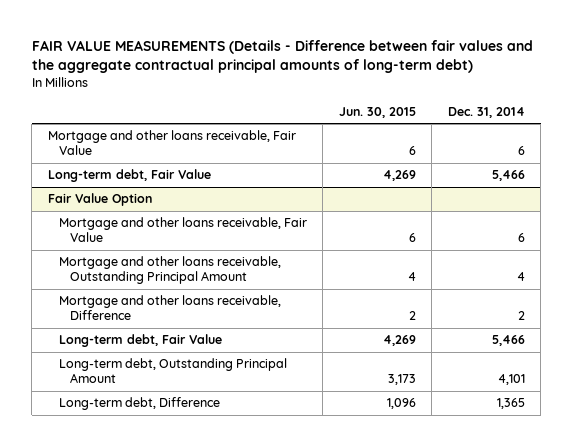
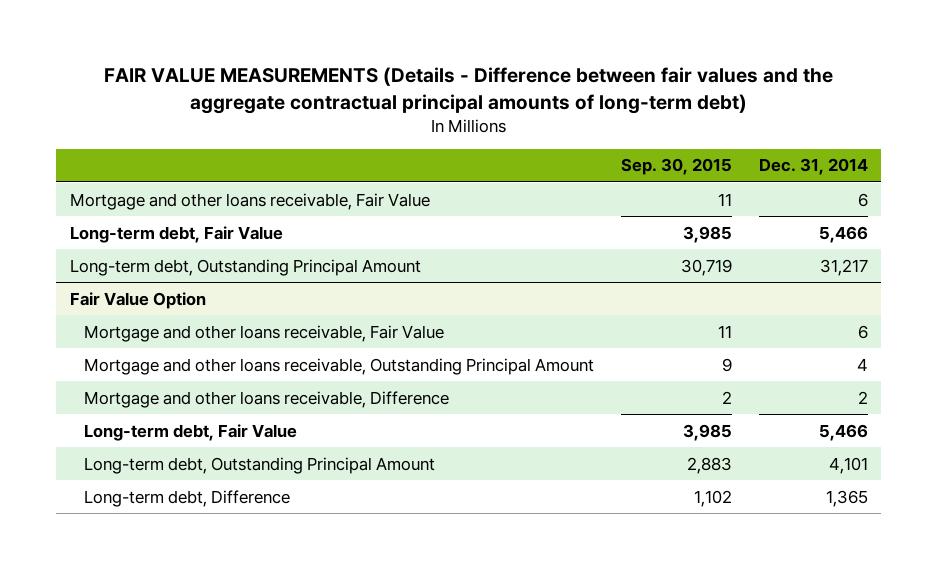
- | Jun. 30, 2015 | Dec. 31, 2014
+ | Sep. 30, 2015 | Dec. 31, 2014
+ Long-term debt, Outstanding Principal Amount | 30,719 | 31,217

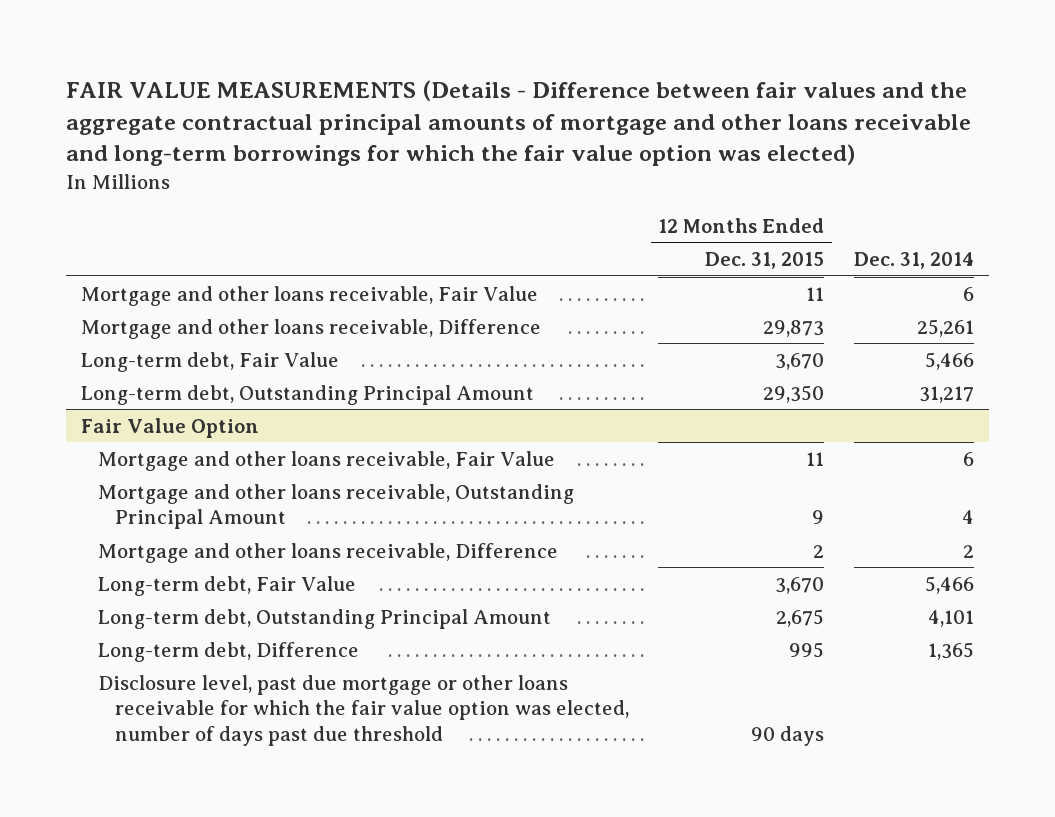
- FAIR VALUE MEASUREMENTS (Details - Difference between fair values and the aggregate contractual principal amounts of long-term debt)
+ FAIR VALUE MEASUREMENTS (Details - Difference between fair values and the aggregate contractual principal amounts of mortgage and other loans receivable and long-term borrowings for which the fair value option was elected)
- | Sep. 30, 2015 | Dec. 31, 2014
+ | 12 Months Ended Dec. 31, 2015 | Dec. 31, 2014
+ Mortgage and other loans receivable, Difference | 29,873 | 25,261
@ Fair Value Option
+ Disclosure level, past due mortgage or other loans receivable for which the fair value option was elected, number of days past due threshold | 90 days |

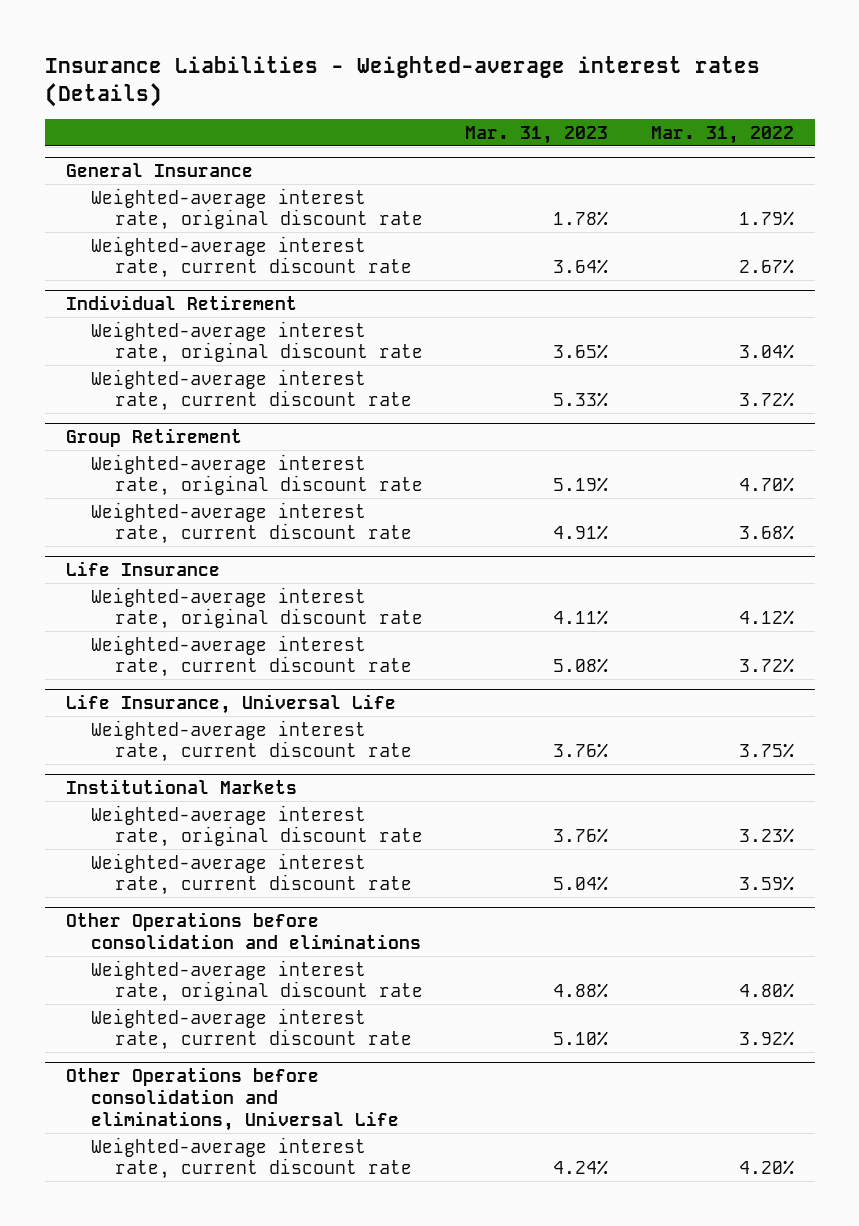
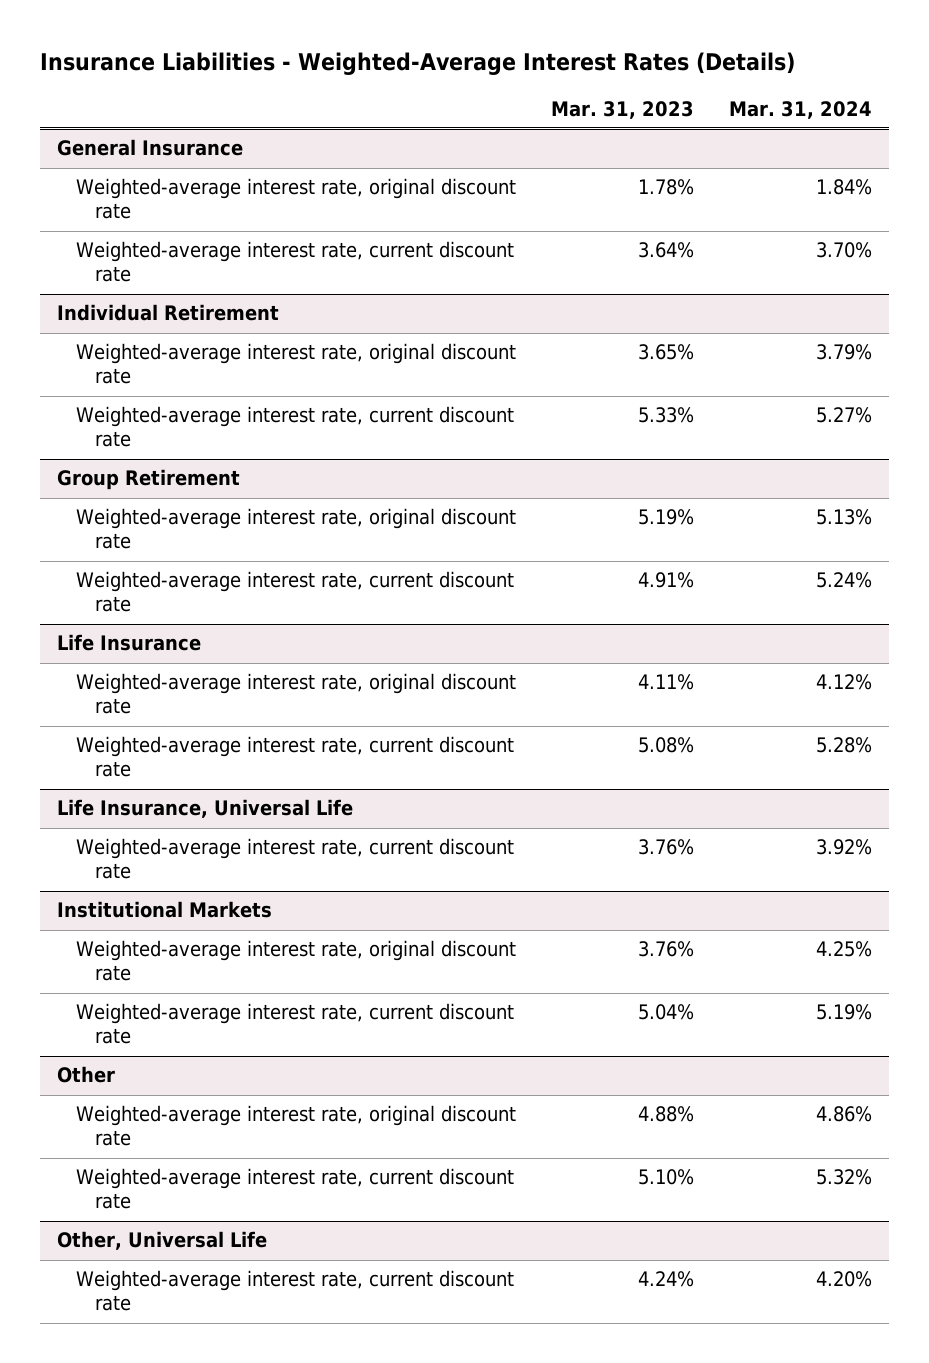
- Insurance Liabilities - Weighted-average interest rates (Details)
+ Insurance Liabilities - Weighted-Average Interest Rates (Details)
- | Mar. 31, 2023 | Mar. 31, 2022
+ | Mar. 31, 2023 | Mar. 31, 2024
- Other Operations before consolidation and eliminations
+ Other
- Other Operations before consolidation and eliminations, Universal Life
+ Other, Universal Life

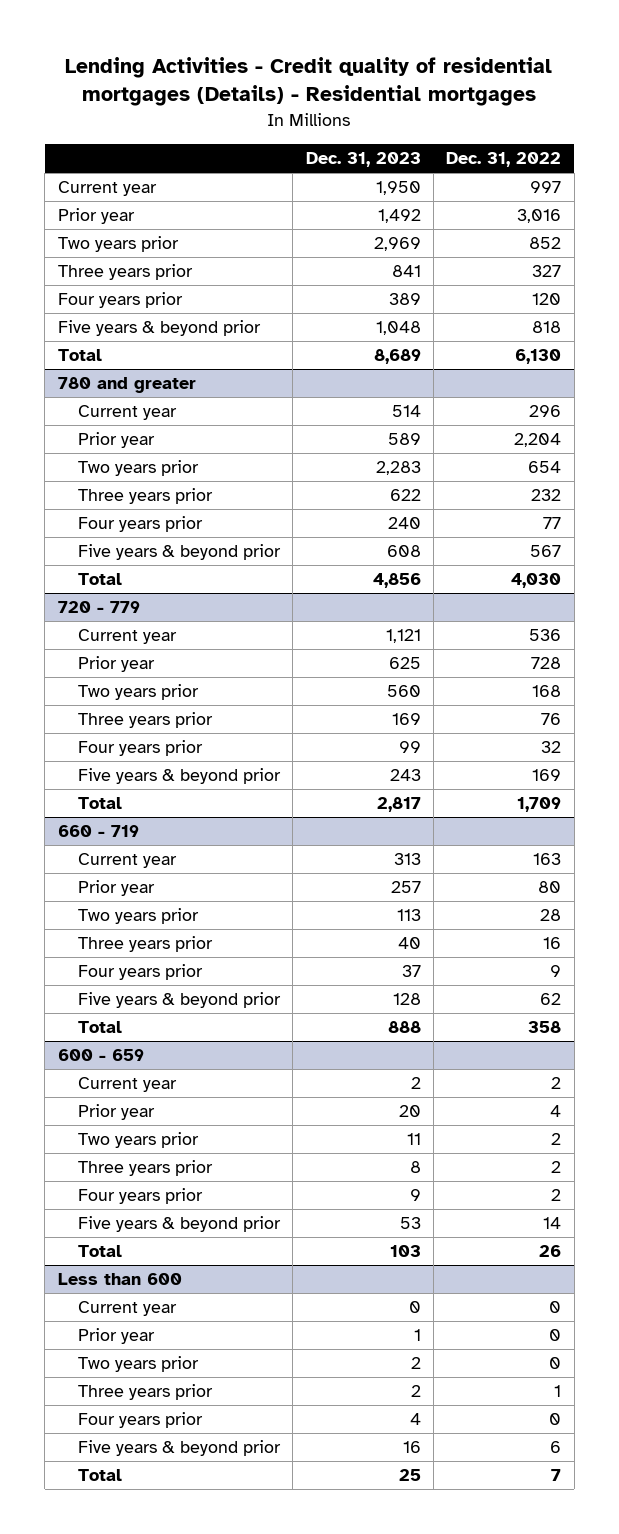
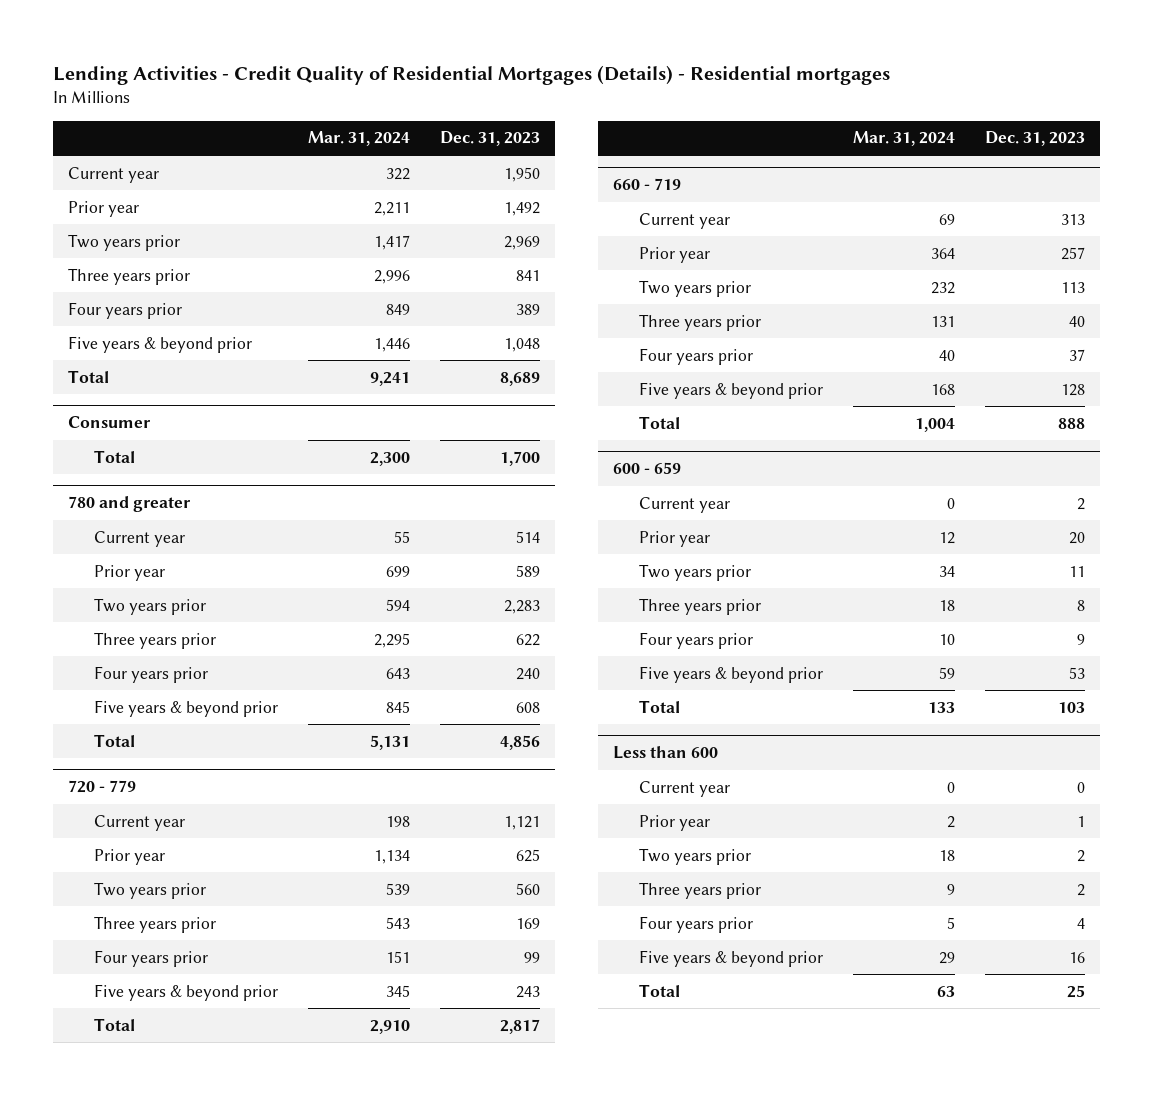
- Lending Activities - Credit quality of residential mortgages (Details) - Residential mortgages
+ Lending Activities - Credit Quality of Residential Mortgages (Details) - Residential mortgages
- | Dec. 31, 2023 | Dec. 31, 2022
+ | Mar. 31, 2024 | Dec. 31, 2023
+ Consumer
+ Total | 2,300 | 1,700

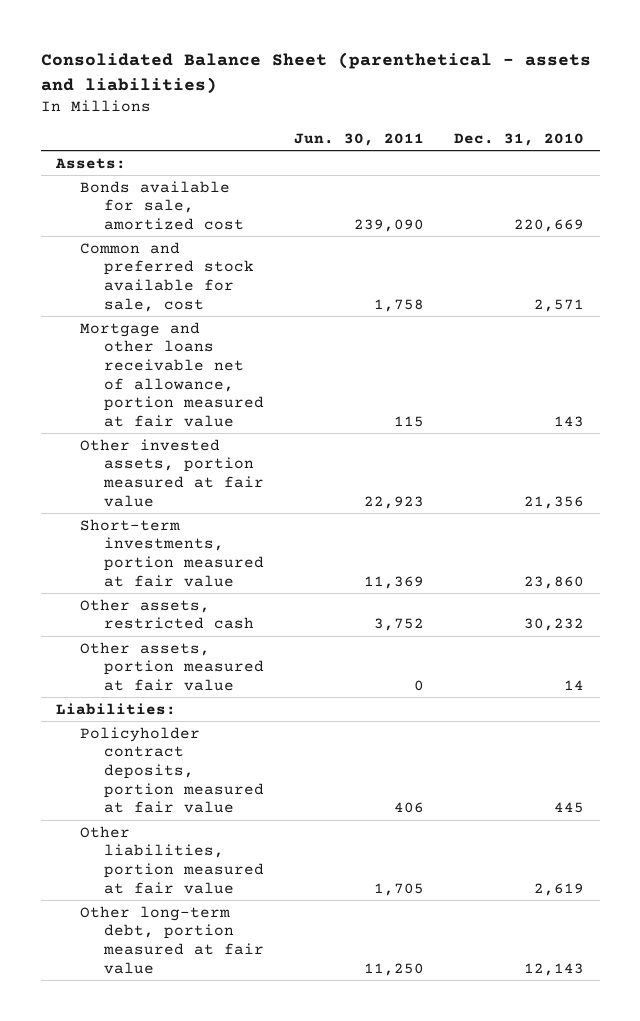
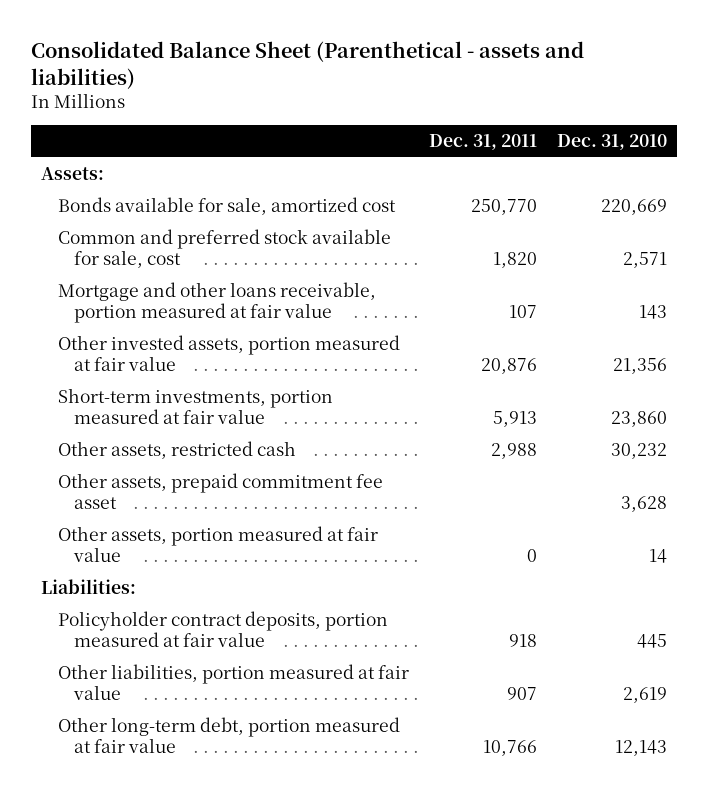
- Consolidated Balance Sheet (parenthetical - assets and liabilities)
+ Consolidated Balance Sheet (Parenthetical - assets and liabilities)
- | Jun. 30, 2011 | Dec. 31, 2010
+ | Dec. 31, 2011 | Dec. 31, 2010
- Mortgage and other loans receivable net of allowance, portion measured at fair value | 115 | 143
+ Mortgage and other loans receivable, portion measured at fair value | 107 | 143
+ Other assets, prepaid commitment fee asset | | 3,628

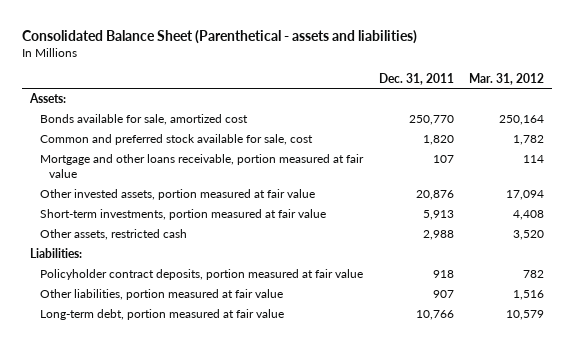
- | Dec. 31, 2011 | Dec. 31, 2010
+ | Dec. 31, 2011 | Mar. 31, 2012
- Other assets, prepaid commitment fee asset | | 3,628
- Other assets, portion measured at fair value | 0 | 14
- Other long-term debt, portion measured at fair value | 10,766 | 12,143
+ Long-term debt, portion measured at fair value | 10,766 | 10,579

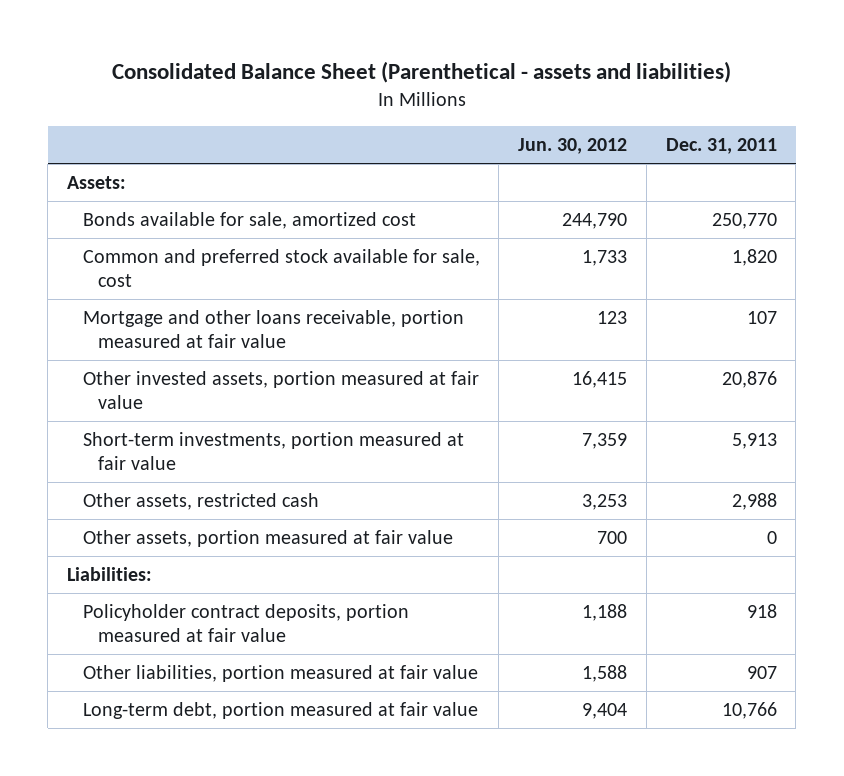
- | Dec. 31, 2011 | Mar. 31, 2012
+ | Jun. 30, 2012 | Dec. 31, 2011
+ Other assets, portion measured at fair value | 700 | 0

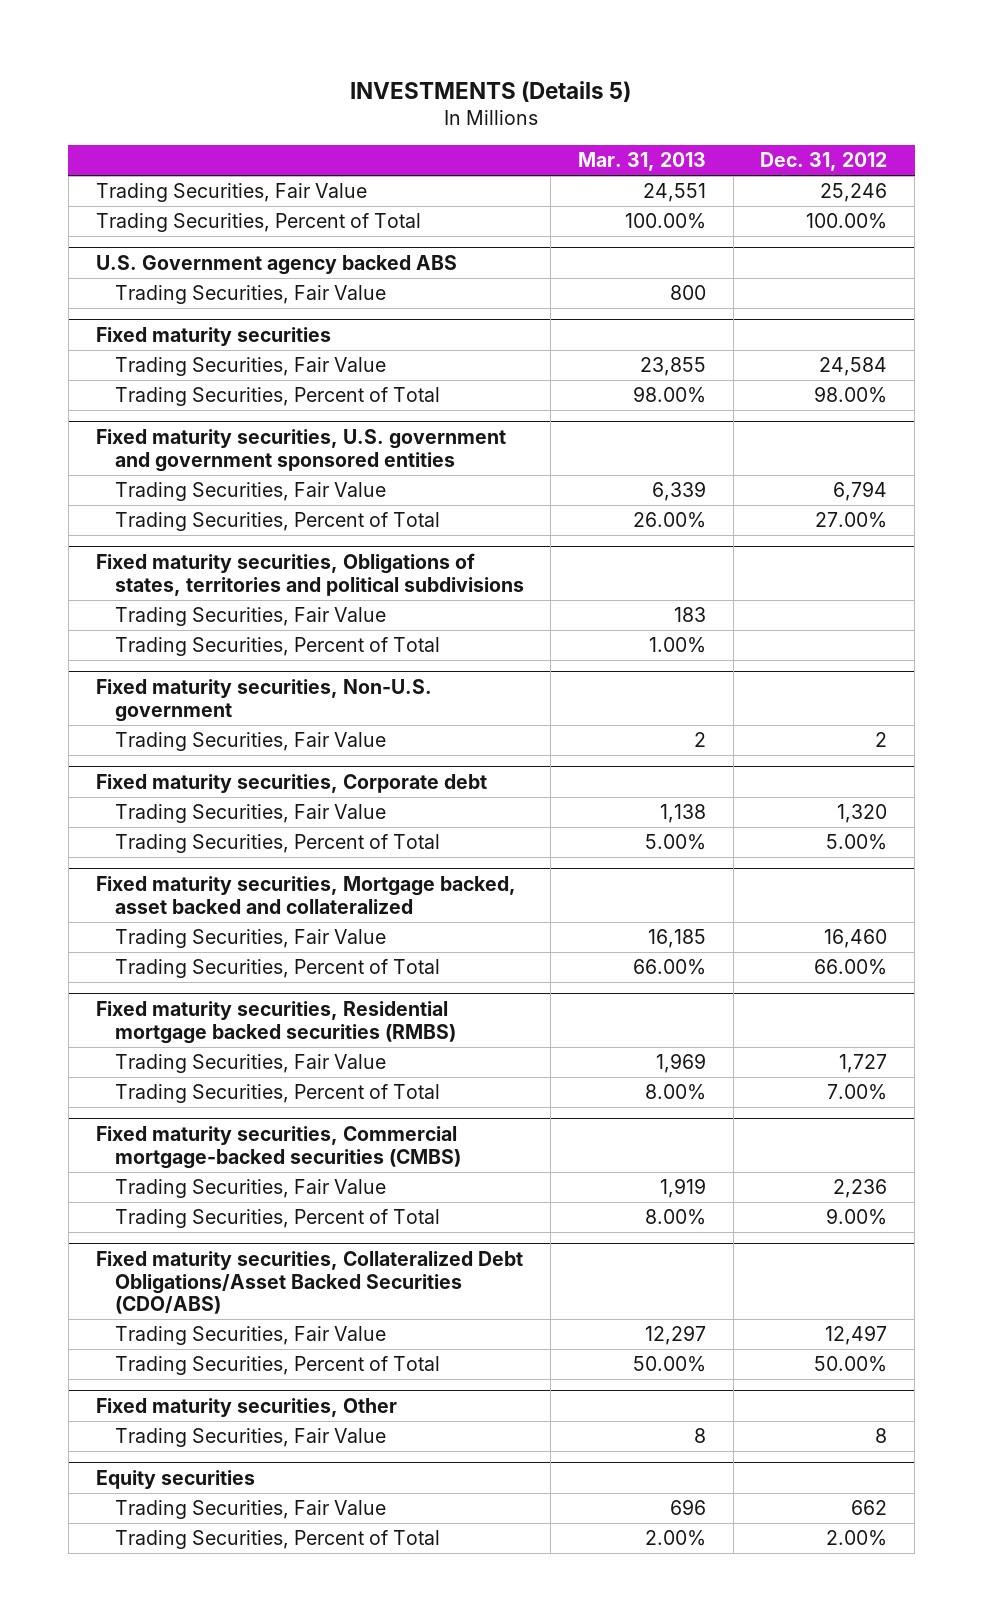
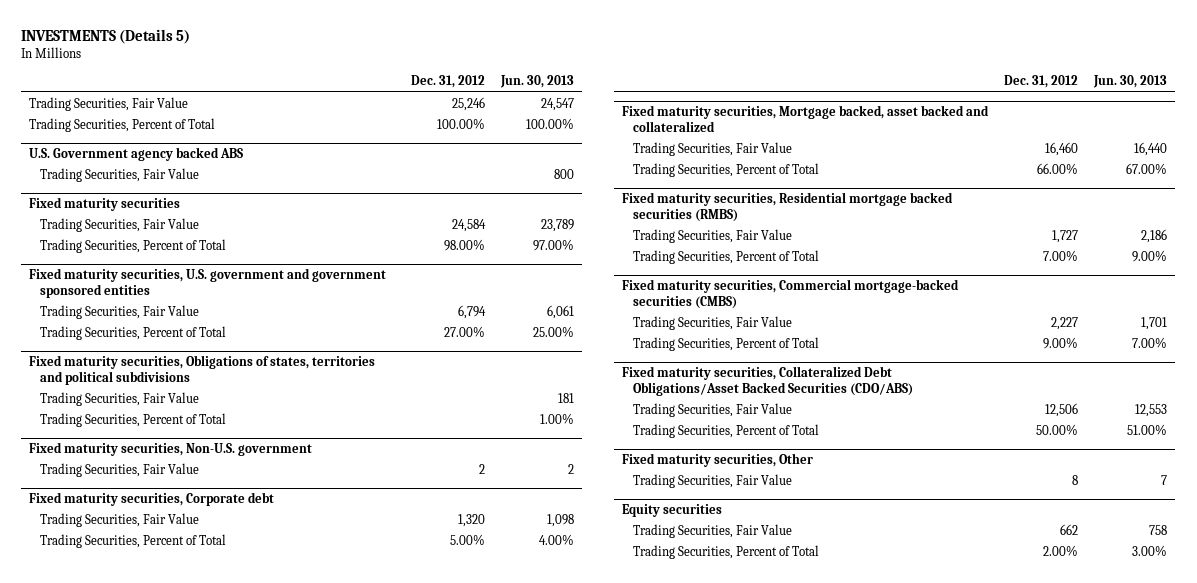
- | Mar. 31, 2013 | Dec. 31, 2012
+ | Dec. 31, 2012 | Jun. 30, 2013
@ Fixed maturity securities, Commercial mortgage-backed securities (CMBS)
- Trading Securities, Fair Value | 1,919 | 2,236
+ Trading Securities, Fair Value | 2,227 | 1,701
@ Fixed maturity securities, Collateralized Debt Obligations/Asset Backed Securities (CDO/ABS)
- Trading Securities, Fair Value | 12,297 | 12,497
+ Trading Securities, Fair Value | 12,506 | 12,553

